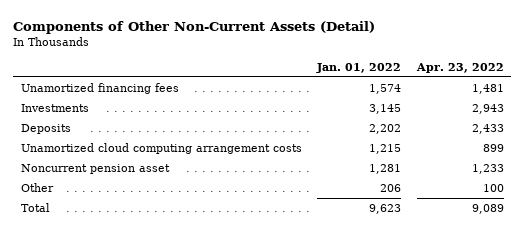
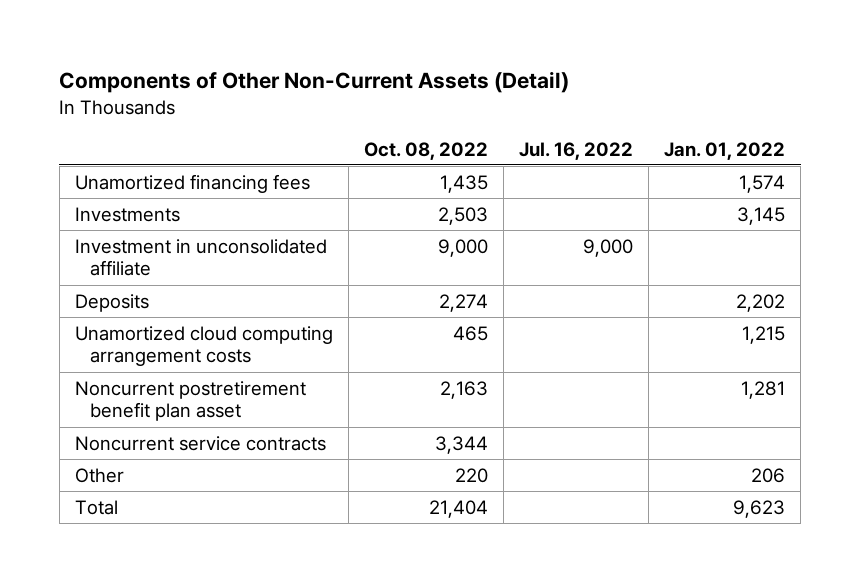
- | Jan. 01, 2022 | Apr. 23, 2022
+ | Oct. 08, 2022 | Jul. 16, 2022 | Jan. 01, 2022
+ Investment in unconsolidated affiliate | 9,000 | 9,000 |
- Noncurrent pension asset | 1,281 | 1,233
+ Noncurrent postretirement benefit plan asset | 2,163 | | 1,281
+ Noncurrent service contracts | 3,344 | |

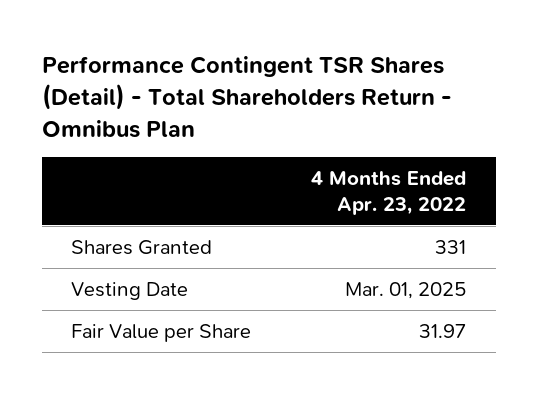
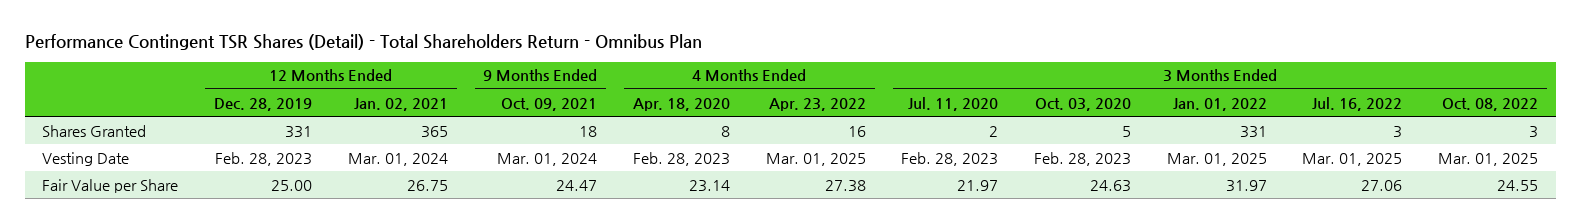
- | 4 Months Ended Apr. 23, 2022
+ | 12 Months Ended Dec. 28, 2019 | 12 Months Ended Jan. 02, 2021 | 9 Months Ended Oct. 09, 2021 | 4 Months Ended Apr. 18, 2020 | 4 Months Ended Apr. 23, 2022 | 3 Months Ended Jul. 11, 2020 | 3 Months Ended Oct. 03, 2020 | 3 Months Ended Jan. 01, 2022 | 3 Months Ended Jul. 16, 2022 | 3 Months Ended Oct. 08, 2022
- Shares Granted | 331
+ Shares Granted | 331 | 365 | 18 | 8 | 16 | 2 | 5 | 331 | 3 | 3
- Fair Value per Share | 31.97
+ Fair Value per Share | 25.00 | 26.75 | 24.47 | 23.14 | 27.38 | 21.97 | 24.63 | 31.97 | 27.06 | 24.55

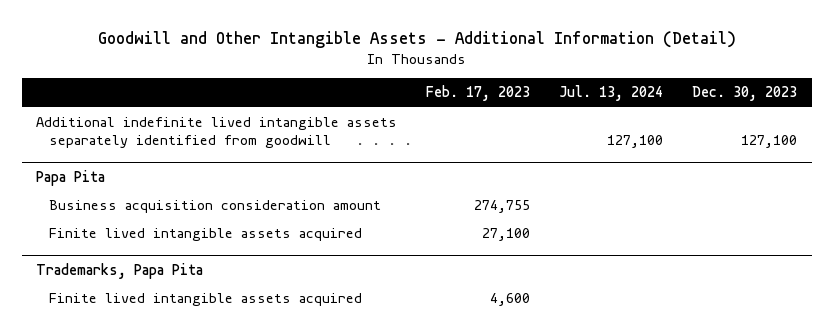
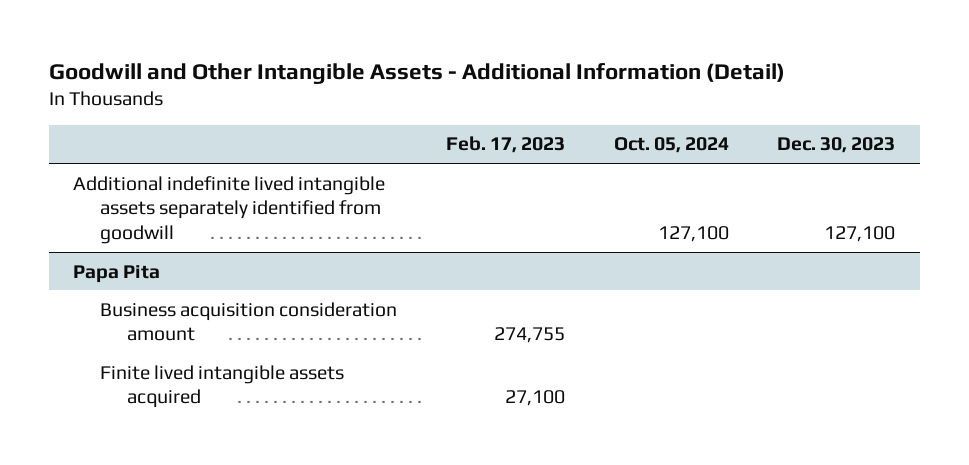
- | Feb. 17, 2023 | Jul. 13, 2024 | Dec. 30, 2023
+ | Feb. 17, 2023 | Oct. 05, 2024 | Dec. 30, 2023
- Trademarks, Papa Pita
- Finite lived intangible assets acquired | 4,600 | |

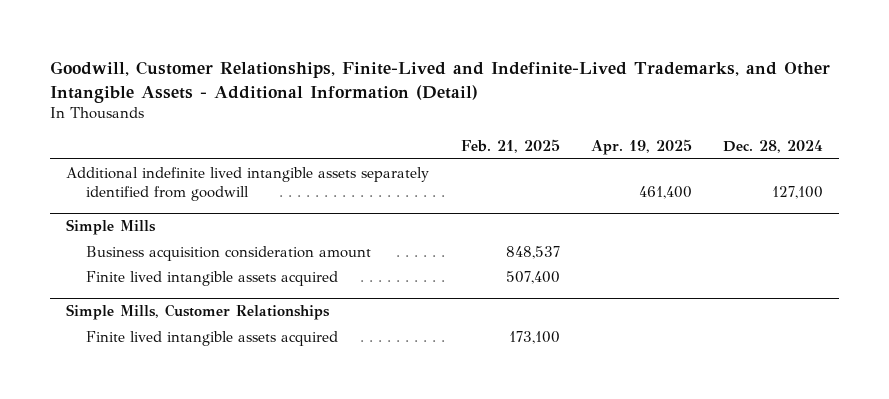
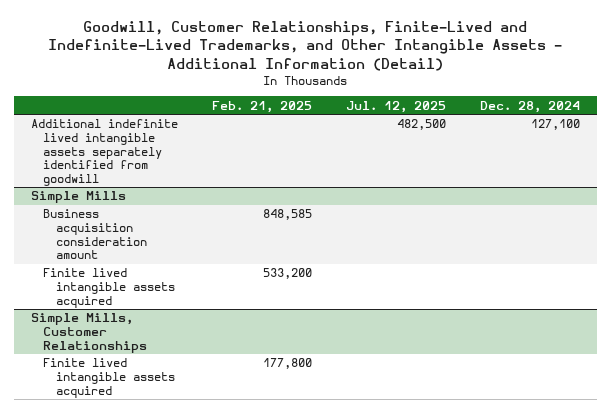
- | Feb. 21, 2025 | Apr. 19, 2025 | Dec. 28, 2024
+ | Feb. 21, 2025 | Jul. 12, 2025 | Dec. 28, 2024
@ Simple Mills
- Business acquisition consideration amount | 848,537 | |
- Finite lived intangible assets acquired | 507,400 | |
+ Business acquisition consideration amount | 848,585 | |
+ Finite lived intangible assets acquired | 533,200 | |
@ Simple Mills, Customer Relationships
- Finite lived intangible assets acquired | 173,100 | |
+ Finite lived intangible assets acquired | 177,800 | |

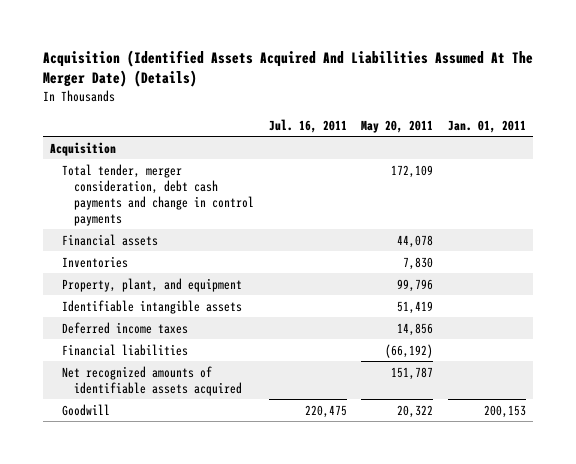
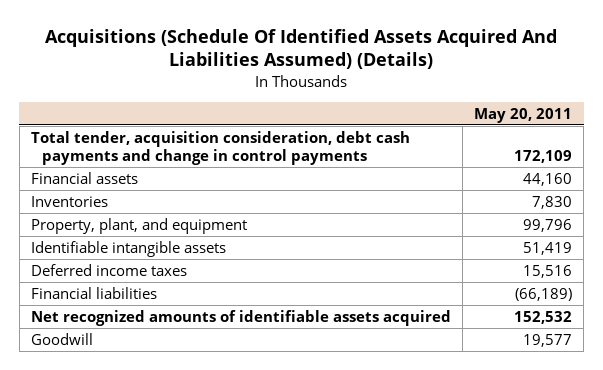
- Acquisition (Identified Assets Acquired And Liabilities Assumed At The Merger Date) (Details)
+ Acquisitions (Schedule Of Identified Assets Acquired And Liabilities Assumed) (Details)
- | Jul. 16, 2011 | May 20, 2011 | Jan. 01, 2011
+ | May 20, 2011
- Acquisition
- Total tender, merger consideration, debt cash payments and change in control payments | | 172,109 |
- Financial assets | | 44,078 |
+ Total tender, acquisition consideration, debt cash payments and change in control payments | 172,109
+ Financial assets | 44,160
- Deferred income taxes | | 14,856 |
- Financial liabilities | | (66,192) |
- Net recognized amounts of identifiable assets acquired | | 151,787 |
- Goodwill | 220,475 | 20,322 | 200,153
+ Deferred income taxes | 15,516
+ Financial liabilities | (66,189)
+ Net recognized amounts of identifiable assets acquired | 152,532
+ Goodwill | 19,577

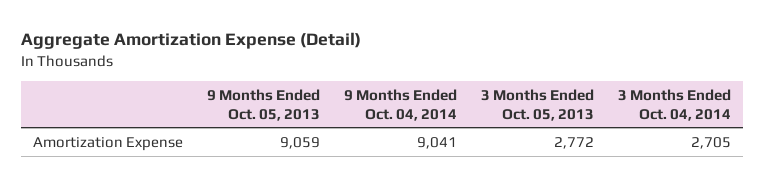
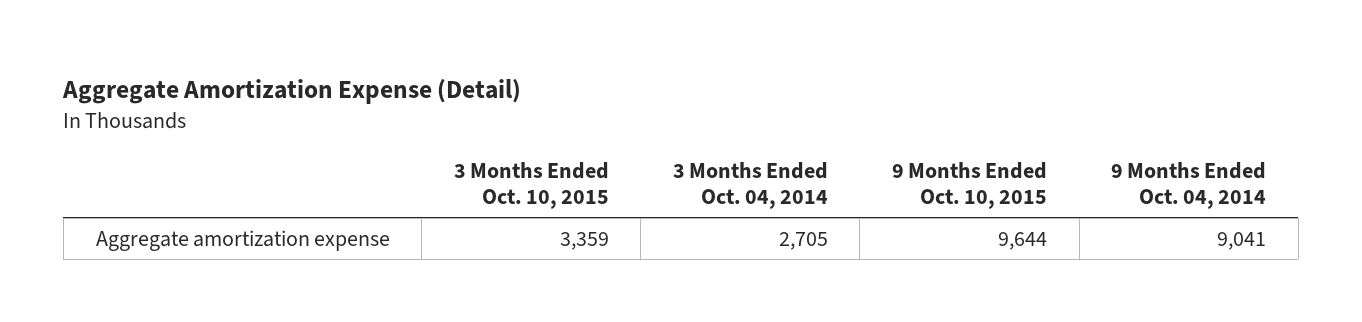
- | 9 Months Ended Oct. 05, 2013 | 9 Months Ended Oct. 04, 2014 | 3 Months Ended Oct. 05, 2013 | 3 Months Ended Oct. 04, 2014
+ | 3 Months Ended Oct. 10, 2015 | 3 Months Ended Oct. 04, 2014 | 9 Months Ended Oct. 10, 2015 | 9 Months Ended Oct. 04, 2014
- Amortization Expense | 9,059 | 9,041 | 2,772 | 2,705
+ Aggregate amortization expense | 3,359 | 2,705 | 9,644 | 9,041

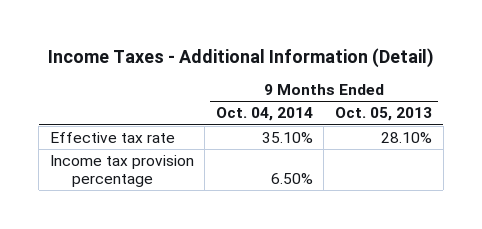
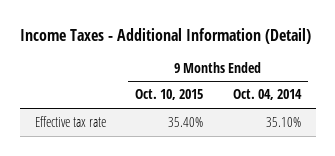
- | 9 Months Ended Oct. 04, 2014 | 9 Months Ended Oct. 05, 2013
+ | 9 Months Ended Oct. 10, 2015 | 9 Months Ended Oct. 04, 2014
- Income tax provision percentage | 6.50% |

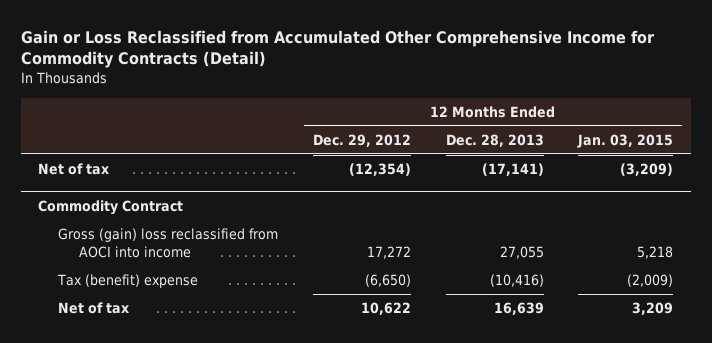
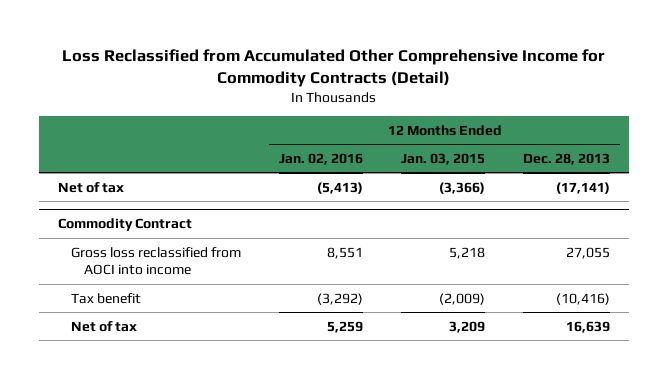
- Gain or Loss Reclassified from Accumulated Other Comprehensive Income for Commodity Contracts (Detail)
+ Loss Reclassified from Accumulated Other Comprehensive Income for Commodity Contracts (Detail)
- | 12 Months Ended Dec. 29, 2012 | 12 Months Ended Dec. 28, 2013 | 12 Months Ended Jan. 03, 2015
+ | 12 Months Ended Jan. 02, 2016 | 12 Months Ended Jan. 03, 2015 | 12 Months Ended Dec. 28, 2013
- Net of tax | (12,354) | (17,141) | (3,209)
+ Net of tax | (5,413) | (3,366) | (17,141)
@ Commodity Contract
- Gross (gain) loss reclassified from AOCI into income | 17,272 | 27,055 | 5,218
- Tax (benefit) expense | (6,650) | (10,416) | (2,009)
+ Gross loss reclassified from AOCI into income | 8,551 | 5,218 | 27,055
+ Tax benefit | (3,292) | (2,009) | (10,416)

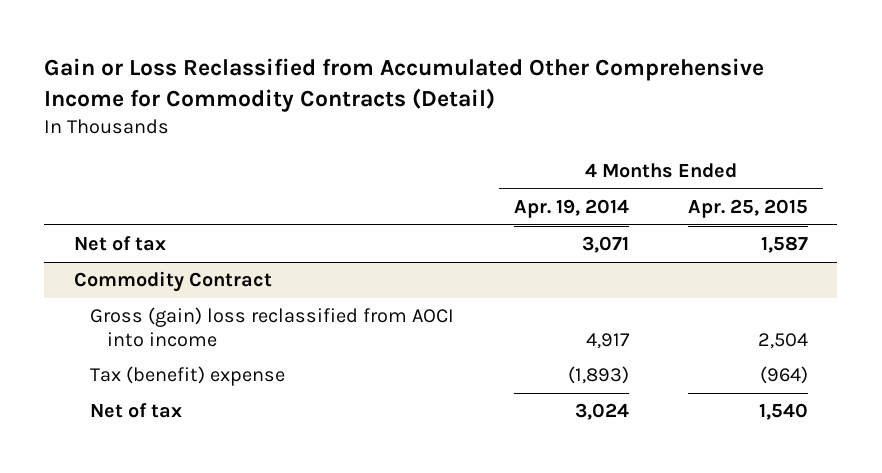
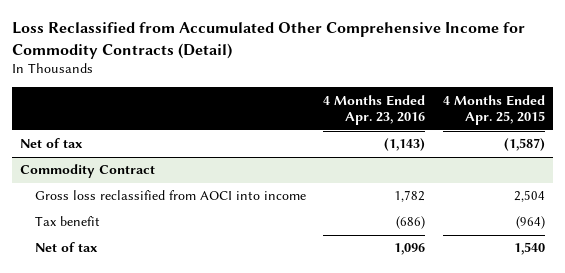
- Gain or Loss Reclassified from Accumulated Other Comprehensive Income for Commodity Contracts (Detail)
+ Loss Reclassified from Accumulated Other Comprehensive Income for Commodity Contracts (Detail)
- | 4 Months Ended Apr. 19, 2014 | 4 Months Ended Apr. 25, 2015
+ | 4 Months Ended Apr. 23, 2016 | 4 Months Ended Apr. 25, 2015
- Net of tax | 3,071 | 1,587
+ Net of tax | (1,143) | (1,587)
@ Commodity Contract
- Gross (gain) loss reclassified from AOCI into income | 4,917 | 2,504
- Tax (benefit) expense | (1,893) | (964)
+ Gross loss reclassified from AOCI into income | 1,782 | 2,504
+ Tax benefit | (686) | (964)

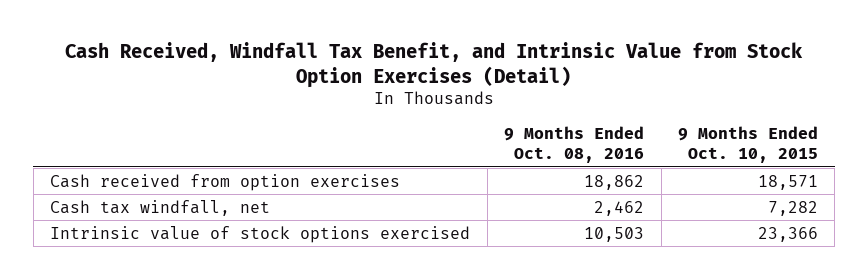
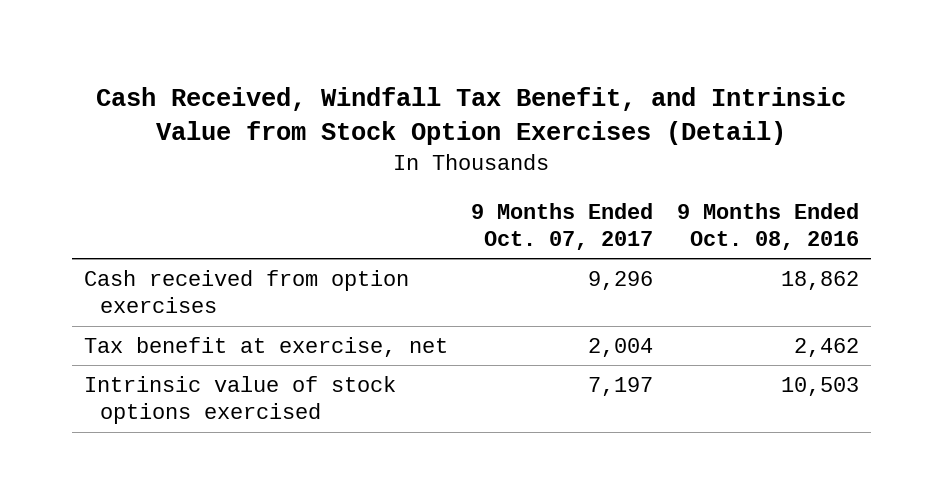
- | 9 Months Ended Oct. 08, 2016 | 9 Months Ended Oct. 10, 2015
+ | 9 Months Ended Oct. 07, 2017 | 9 Months Ended Oct. 08, 2016
- Cash tax windfall, net | 2,462 | 7,282
+ Tax benefit at exercise, net | 2,004 | 2,462

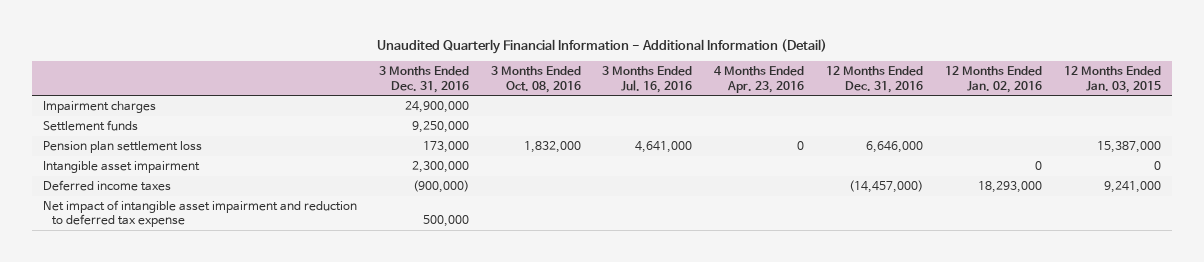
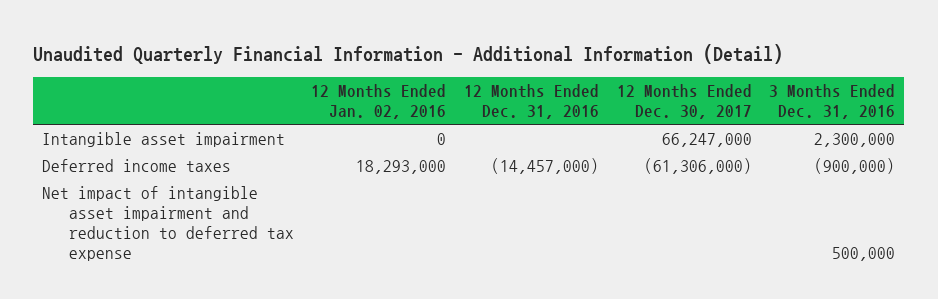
- | 3 Months Ended Dec. 31, 2016 | 3 Months Ended Oct. 08, 2016 | 3 Months Ended Jul. 16, 2016 | 4 Months Ended Apr. 23, 2016 | 12 Months Ended Dec. 31, 2016 | 12 Months Ended Jan. 02, 2016 | 12 Months Ended Jan. 03, 2015
+ | 12 Months Ended Jan. 02, 2016 | 12 Months Ended Dec. 31, 2016 | 12 Months Ended Dec. 30, 2017 | 3 Months Ended Dec. 31, 2016
- Impairment charges | 24,900,000 | | | | | |
- Settlement funds | 9,250,000 | | | | | |
- Pension plan settlement loss | 173,000 | 1,832,000 | 4,641,000 | 0 | 6,646,000 | | 15,387,000

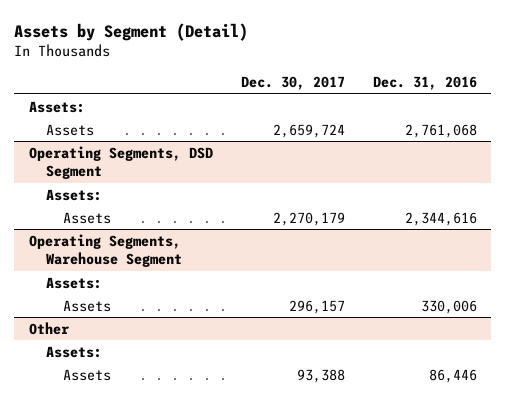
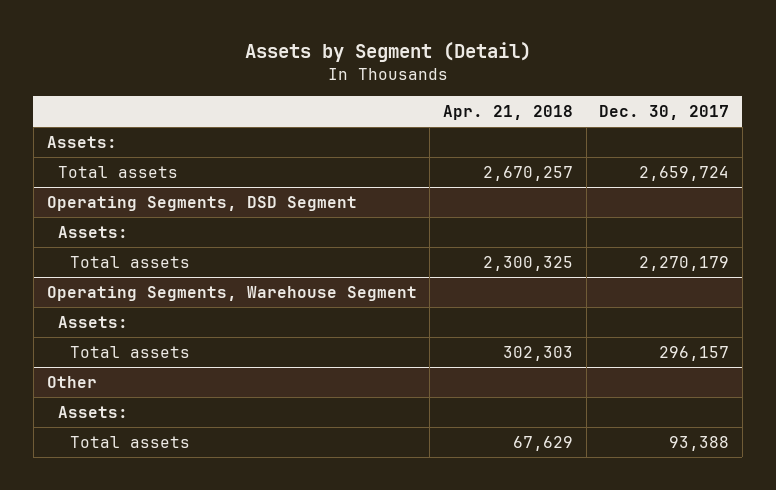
- | Dec. 30, 2017 | Dec. 31, 2016
+ | Apr. 21, 2018 | Dec. 30, 2017
- Assets | 2,659,724 | 2,761,068
+ Total assets | 2,670,257 | 2,659,724
@ Operating Segments, DSD Segment
- Assets | 2,270,179 | 2,344,616
+ Total assets | 2,300,325 | 2,270,179
@ Operating Segments, Warehouse Segment
- Assets | 296,157 | 330,006
+ Total assets | 302,303 | 296,157
@ Other
- Assets | 93,388 | 86,446
+ Total assets | 67,629 | 93,388

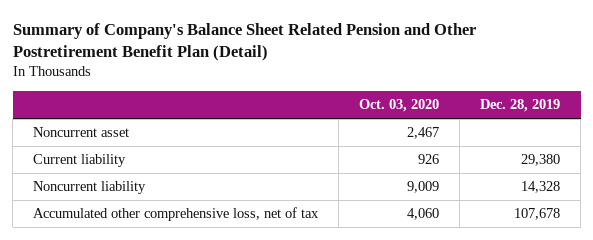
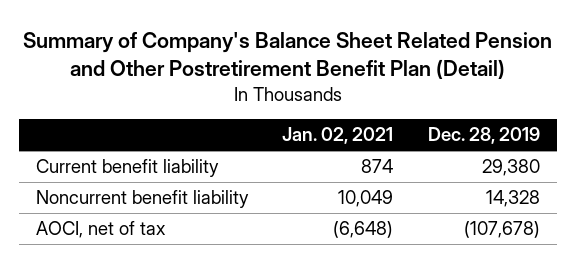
- | Oct. 03, 2020 | Dec. 28, 2019
+ | Jan. 02, 2021 | Dec. 28, 2019
- Noncurrent asset | 2,467 |
- Current liability | 926 | 29,380
- Noncurrent liability | 9,009 | 14,328
- Accumulated other comprehensive loss, net of tax | 4,060 | 107,678
+ Current benefit liability | 874 | 29,380
+ Noncurrent benefit liability | 10,049 | 14,328
+ AOCI, net of tax | (6,648) | (107,678)

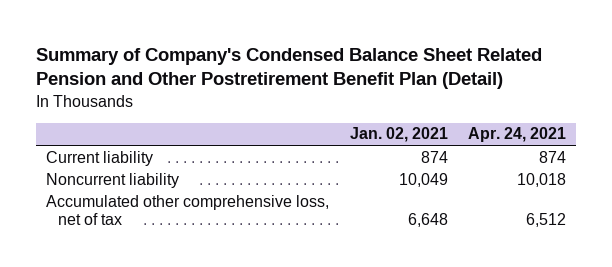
- Summary of Company's Balance Sheet Related Pension and Other Postretirement Benefit Plan (Detail)
+ Summary of Company's Condensed Balance Sheet Related Pension and Other Postretirement Benefit Plan (Detail)
- | Jan. 02, 2021 | Dec. 28, 2019
+ | Jan. 02, 2021 | Apr. 24, 2021
- Current benefit liability | 874 | 29,380
- Noncurrent benefit liability | 10,049 | 14,328
- AOCI, net of tax | (6,648) | (107,678)
+ Current liability | 874 | 874
+ Noncurrent liability | 10,049 | 10,018
+ Accumulated other comprehensive loss, net of tax | 6,648 | 6,512

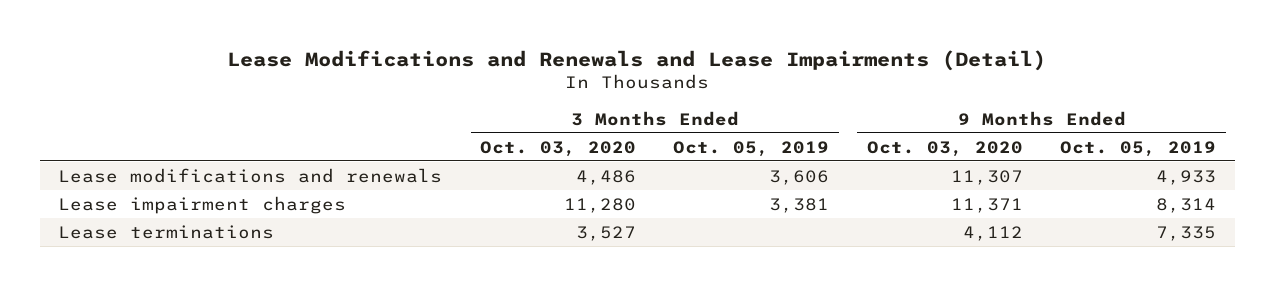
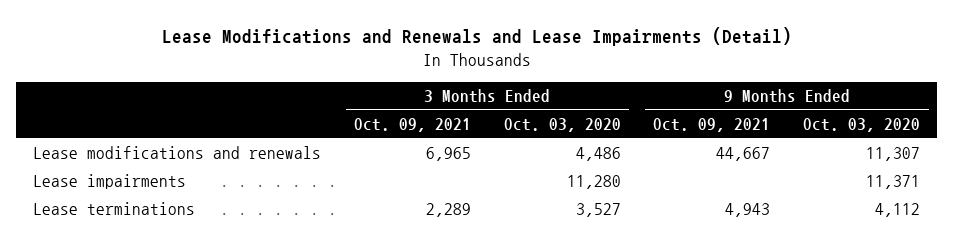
- | 3 Months Ended Oct. 03, 2020 | 3 Months Ended Oct. 05, 2019 | 9 Months Ended Oct. 03, 2020 | 9 Months Ended Oct. 05, 2019
+ | 3 Months Ended Oct. 09, 2021 | 3 Months Ended Oct. 03, 2020 | 9 Months Ended Oct. 09, 2021 | 9 Months Ended Oct. 03, 2020
- Lease impairment charges | 11,280 | 3,381 | 11,371 | 8,314
+ Lease impairments | | 11,280 | | 11,371

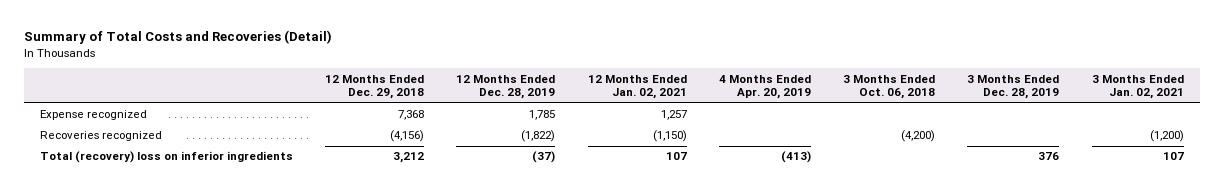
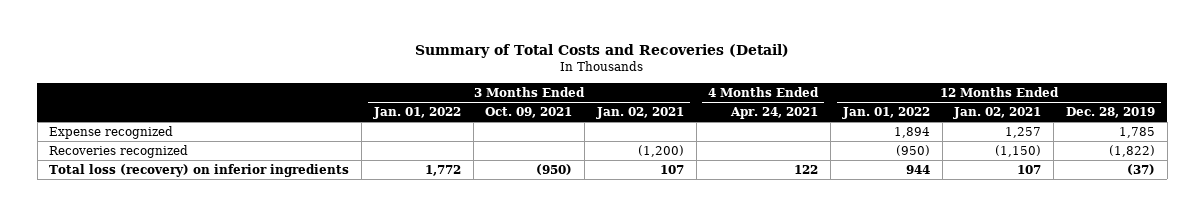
- | 12 Months Ended Dec. 29, 2018 | 12 Months Ended Dec. 28, 2019 | 12 Months Ended Jan. 02, 2021 | 4 Months Ended Apr. 20, 2019 | 3 Months Ended Oct. 06, 2018 | 3 Months Ended Dec. 28, 2019 | 3 Months Ended Jan. 02, 2021
+ | 3 Months Ended Jan. 01, 2022 | 3 Months Ended Oct. 09, 2021 | 3 Months Ended Jan. 02, 2021 | 4 Months Ended Apr. 24, 2021 | 12 Months Ended Jan. 01, 2022 | 12 Months Ended Jan. 02, 2021 | 12 Months Ended Dec. 28, 2019
- Total (recovery) loss on inferior ingredients | 3,212 | (37) | 107 | (413) | | 376 | 107
+ Total loss (recovery) on inferior ingredients | 1,772 | (950) | 107 | 122 | 944 | 107 | (37)

